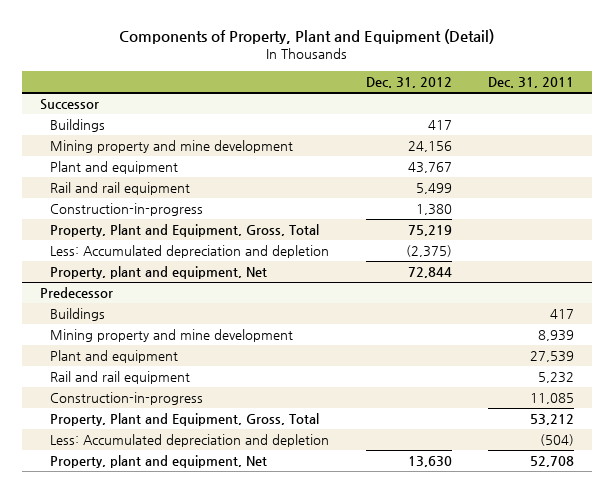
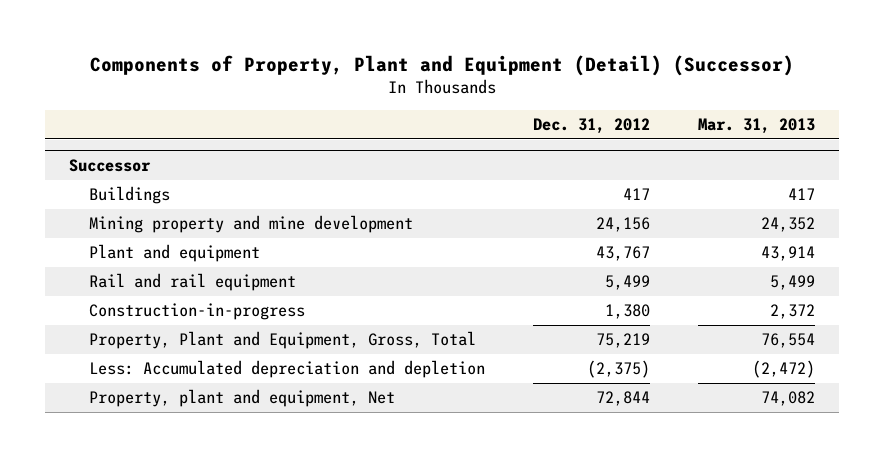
- Components of Property, Plant and Equipment (Detail)
+ Components of Property, Plant and Equipment (Detail) (Successor)
- | Dec. 31, 2012 | Dec. 31, 2011
+ | Dec. 31, 2012 | Mar. 31, 2013
- Predecessor
- Buildings | | 417
- Mining property and mine development | | 8,939
- Plant and equipment | | 27,539
- Rail and rail equipment | | 5,232
- Construction-in-progress | | 11,085
- Property, Plant and Equipment, Gross, Total | | 53,212
- Less: Accumulated depreciation and depletion | | (504)
- Property, plant and equipment, Net | 13,630 | 52,708

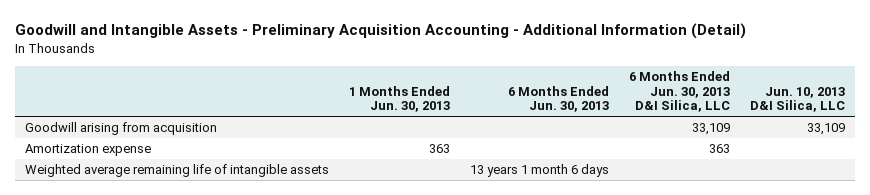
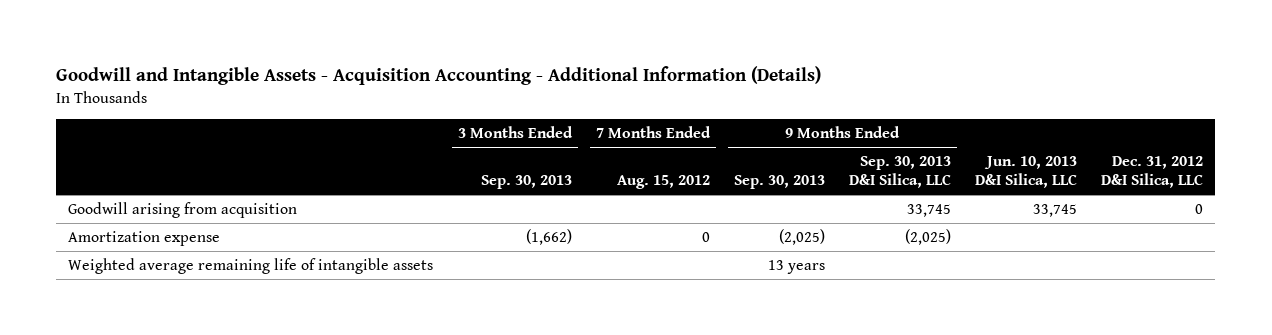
- Goodwill and Intangible Assets - Preliminary Acquisition Accounting - Additional Information (Detail)
+ Goodwill and Intangible Assets - Acquisition Accounting - Additional Information (Details)
- | 1 Months Ended Jun. 30, 2013 | 6 Months Ended Jun. 30, 2013 | 6 Months Ended Jun. 30, 2013 D&I Silica, LLC | Jun. 10, 2013 D&I Silica, LLC
+ | 3 Months Ended Sep. 30, 2013 | 7 Months Ended Aug. 15, 2012 | 9 Months Ended Sep. 30, 2013 | 9 Months Ended Sep. 30, 2013 D&I Silica, LLC | Jun. 10, 2013 D&I Silica, LLC | Dec. 31, 2012 D&I Silica, LLC
- Goodwill arising from acquisition | | | 33,109 | 33,109
+ Goodwill arising from acquisition | | | | 33,745 | 33,745 | 0

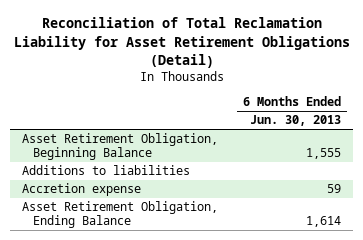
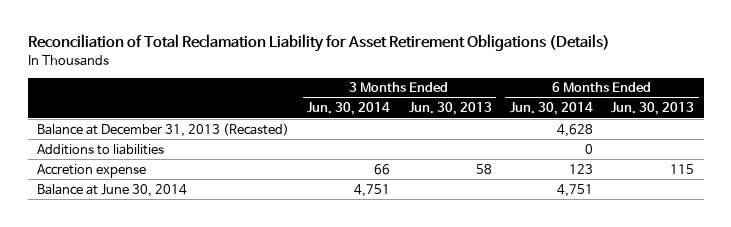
- Reconciliation of Total Reclamation Liability for Asset Retirement Obligations (Detail)
+ Reconciliation of Total Reclamation Liability for Asset Retirement Obligations (Details)
- | 6 Months Ended Jun. 30, 2013
+ | 3 Months Ended Jun. 30, 2014 | 3 Months Ended Jun. 30, 2013 | 6 Months Ended Jun. 30, 2014 | 6 Months Ended Jun. 30, 2013
- Asset Retirement Obligation, Beginning Balance | 1,555
+ Balance at December 31, 2013 (Recasted) | | | 4,628 |
- Accretion expense | 59
- Asset Retirement Obligation, Ending Balance | 1,614
+ Accretion expense | 66 | 58 | 123 | 115
+ Balance at June 30, 2014 | 4,751 | | 4,751 |

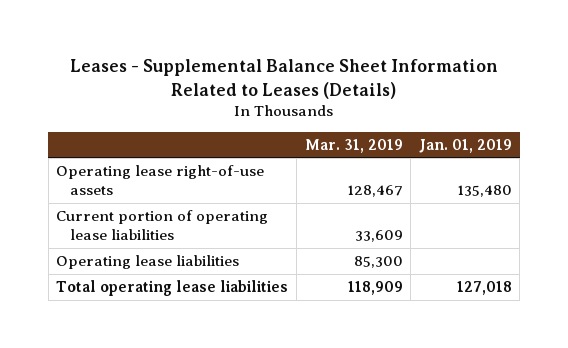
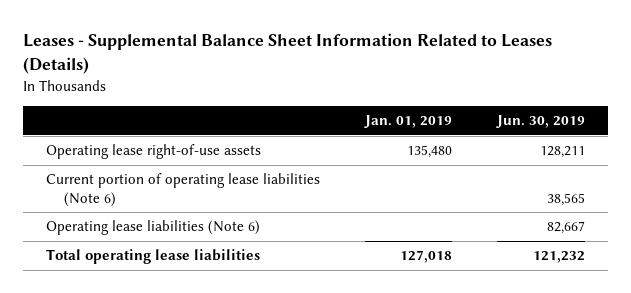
- | Mar. 31, 2019 | Jan. 01, 2019
+ | Jan. 01, 2019 | Jun. 30, 2019
- Current portion of operating lease liabilities | 33,609 |
- Operating lease liabilities | 85,300 |
+ Current portion of operating lease liabilities (Note 6) | | 38,565
+ Operating lease liabilities (Note 6) | | 82,667

